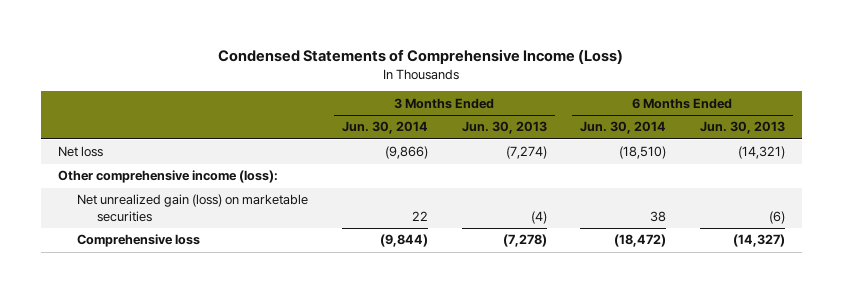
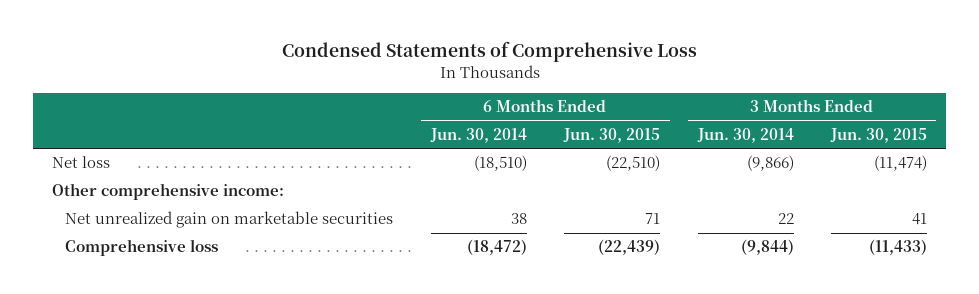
- Condensed Statements of Comprehensive Income (Loss)
+ Condensed Statements of Comprehensive Loss
- | 3 Months Ended Jun. 30, 2014 | 3 Months Ended Jun. 30, 2013 | 6 Months Ended Jun. 30, 2014 | 6 Months Ended Jun. 30, 2013
+ | 6 Months Ended Jun. 30, 2014 | 6 Months Ended Jun. 30, 2015 | 3 Months Ended Jun. 30, 2014 | 3 Months Ended Jun. 30, 2015
- Other comprehensive income (loss):
- Net unrealized gain (loss) on marketable securities | 22 | (4) | 38 | (6)
+ Other comprehensive income:
+ Net unrealized gain on marketable securities | 38 | 71 | 22 | 41

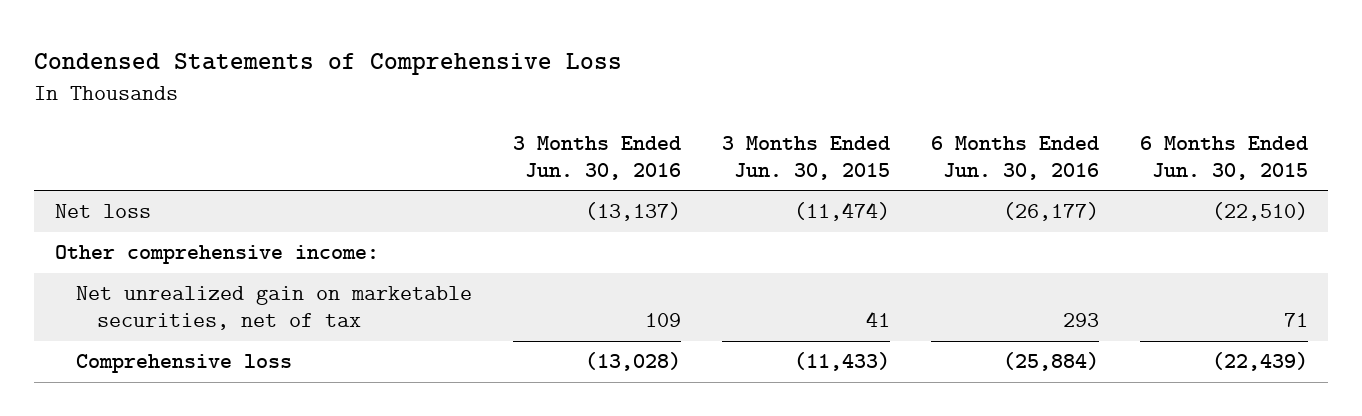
- | 6 Months Ended Jun. 30, 2014 | 6 Months Ended Jun. 30, 2015 | 3 Months Ended Jun. 30, 2014 | 3 Months Ended Jun. 30, 2015
+ | 3 Months Ended Jun. 30, 2016 | 3 Months Ended Jun. 30, 2015 | 6 Months Ended Jun. 30, 2016 | 6 Months Ended Jun. 30, 2015
- Net unrealized gain on marketable securities | 38 | 71 | 22 | 41
+ Net unrealized gain on marketable securities, net of tax | 109 | 41 | 293 | 71

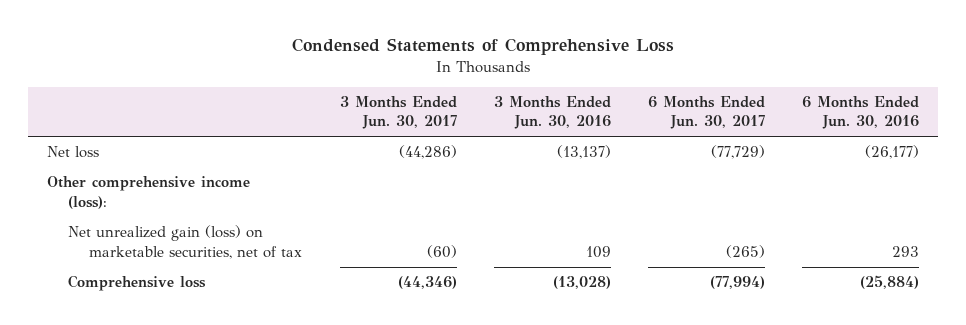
- | 3 Months Ended Jun. 30, 2016 | 3 Months Ended Jun. 30, 2015 | 6 Months Ended Jun. 30, 2016 | 6 Months Ended Jun. 30, 2015
+ | 3 Months Ended Jun. 30, 2017 | 3 Months Ended Jun. 30, 2016 | 6 Months Ended Jun. 30, 2017 | 6 Months Ended Jun. 30, 2016
- Other comprehensive income:
- Net unrealized gain on marketable securities, net of tax | 109 | 41 | 293 | 71
+ Other comprehensive income (loss):
+ Net unrealized gain (loss) on marketable securities, net of tax | (60) | 109 | (265) | 293

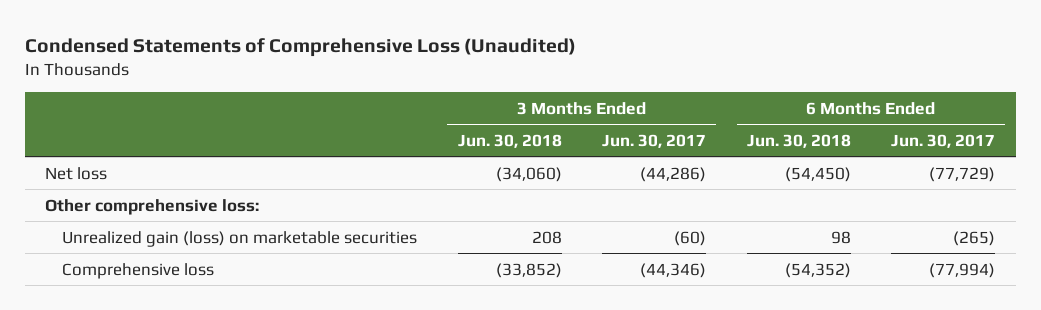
- Condensed Statements of Comprehensive Loss
+ Condensed Statements of Comprehensive Loss (Unaudited)
- | 3 Months Ended Jun. 30, 2017 | 3 Months Ended Jun. 30, 2016 | 6 Months Ended Jun. 30, 2017 | 6 Months Ended Jun. 30, 2016
+ | 3 Months Ended Jun. 30, 2018 | 3 Months Ended Jun. 30, 2017 | 6 Months Ended Jun. 30, 2018 | 6 Months Ended Jun. 30, 2017
- Other comprehensive income (loss):
- Net unrealized gain (loss) on marketable securities, net of tax | (60) | 109 | (265) | 293
+ Other comprehensive loss:
+ Unrealized gain (loss) on marketable securities | 208 | (60) | 98 | (265)

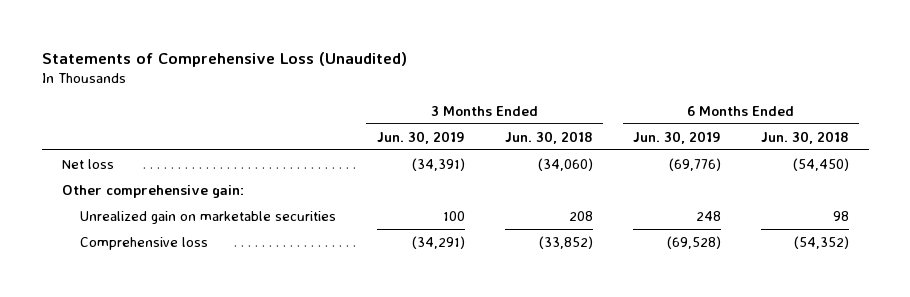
- Condensed Statements of Comprehensive Loss (Unaudited)
+ Statements of Comprehensive Loss (Unaudited)
- | 3 Months Ended Jun. 30, 2018 | 3 Months Ended Jun. 30, 2017 | 6 Months Ended Jun. 30, 2018 | 6 Months Ended Jun. 30, 2017
+ | 3 Months Ended Jun. 30, 2019 | 3 Months Ended Jun. 30, 2018 | 6 Months Ended Jun. 30, 2019 | 6 Months Ended Jun. 30, 2018
- Other comprehensive loss:
- Unrealized gain (loss) on marketable securities | 208 | (60) | 98 | (265)
+ Other comprehensive gain:
+ Unrealized gain on marketable securities | 100 | 208 | 248 | 98

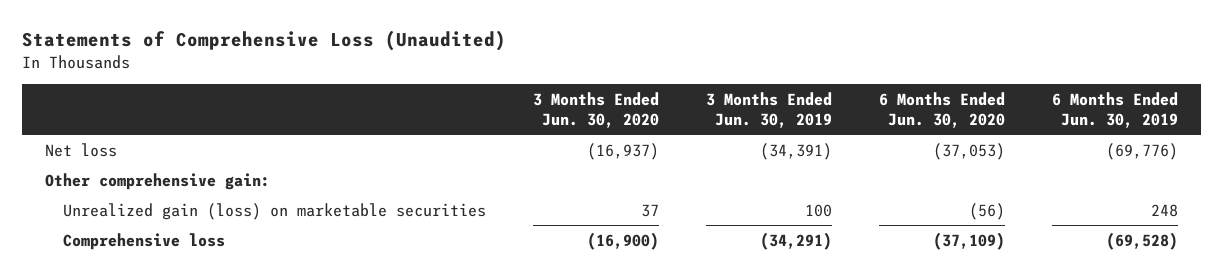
- | 3 Months Ended Jun. 30, 2019 | 3 Months Ended Jun. 30, 2018 | 6 Months Ended Jun. 30, 2019 | 6 Months Ended Jun. 30, 2018
+ | 3 Months Ended Jun. 30, 2020 | 3 Months Ended Jun. 30, 2019 | 6 Months Ended Jun. 30, 2020 | 6 Months Ended Jun. 30, 2019
- Unrealized gain on marketable securities | 100 | 208 | 248 | 98
+ Unrealized gain (loss) on marketable securities | 37 | 100 | (56) | 248

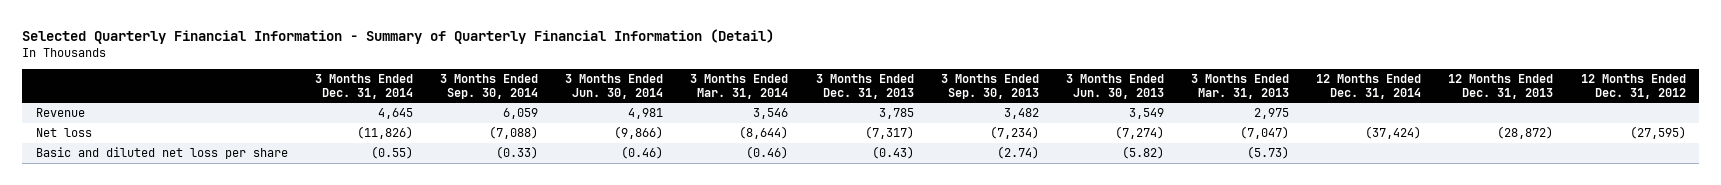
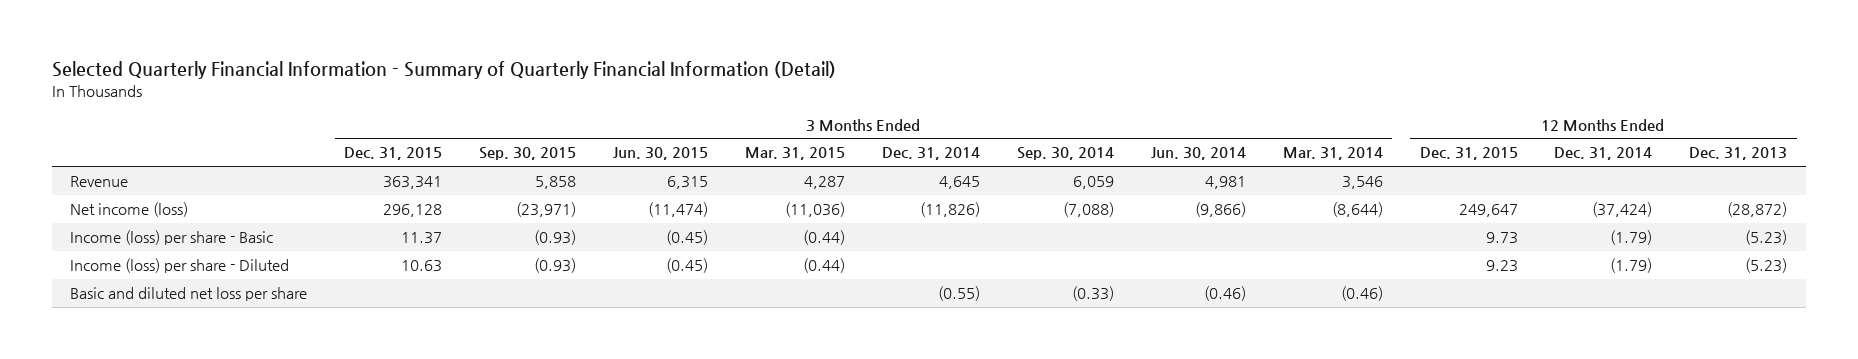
- | 3 Months Ended Dec. 31, 2014 | 3 Months Ended Sep. 30, 2014 | 3 Months Ended Jun. 30, 2014 | 3 Months Ended Mar. 31, 2014 | 3 Months Ended Dec. 31, 2013 | 3 Months Ended Sep. 30, 2013 | 3 Months Ended Jun. 30, 2013 | 3 Months Ended Mar. 31, 2013 | 12 Months Ended Dec. 31, 2014 | 12 Months Ended Dec. 31, 2013 | 12 Months Ended Dec. 31, 2012
+ | 3 Months Ended Dec. 31, 2015 | 3 Months Ended Sep. 30, 2015 | 3 Months Ended Jun. 30, 2015 | 3 Months Ended Mar. 31, 2015 | 3 Months Ended Dec. 31, 2014 | 3 Months Ended Sep. 30, 2014 | 3 Months Ended Jun. 30, 2014 | 3 Months Ended Mar. 31, 2014 | 12 Months Ended Dec. 31, 2015 | 12 Months Ended Dec. 31, 2014 | 12 Months Ended Dec. 31, 2013
- Net loss | (11,826) | (7,088) | (9,866) | (8,644) | (7,317) | (7,234) | (7,274) | (7,047) | (37,424) | (28,872) | (27,595)
+ Net income (loss) | 296,128 | (23,971) | (11,474) | (11,036) | (11,826) | (7,088) | (9,866) | (8,644) | 249,647 | (37,424) | (28,872)
+ Income (loss) per share - Basic | 11.37 | (0.93) | (0.45) | (0.44) | | | | | 9.73 | (1.79) | (5.23)
+ Income (loss) per share - Diluted | 10.63 | (0.93) | (0.45) | (0.44) | | | | | 9.23 | (1.79) | (5.23)

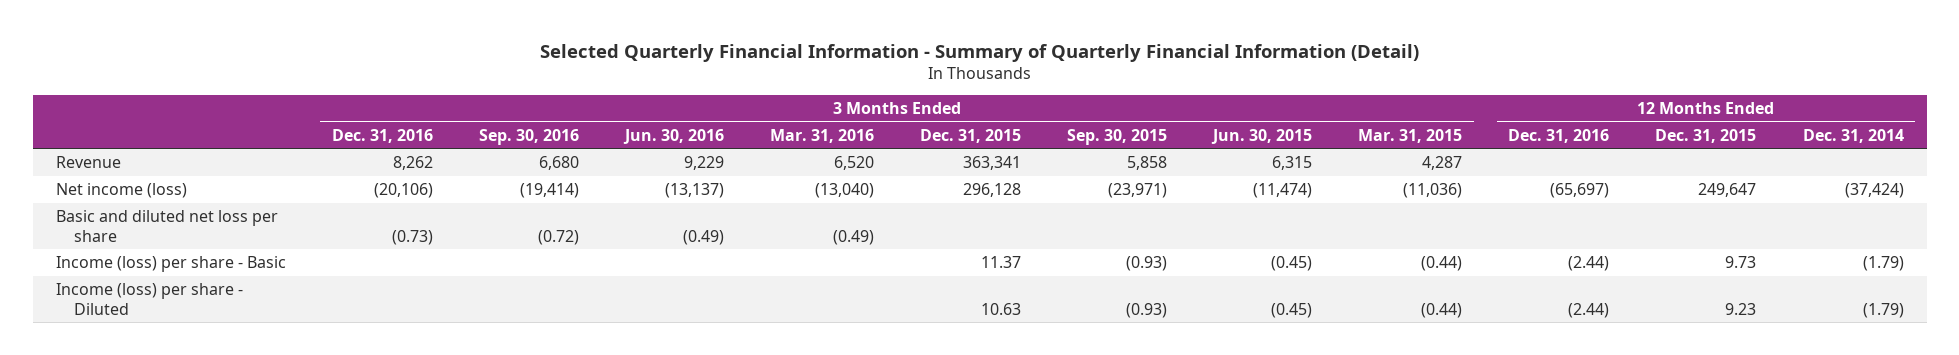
- | 3 Months Ended Dec. 31, 2015 | 3 Months Ended Sep. 30, 2015 | 3 Months Ended Jun. 30, 2015 | 3 Months Ended Mar. 31, 2015 | 3 Months Ended Dec. 31, 2014 | 3 Months Ended Sep. 30, 2014 | 3 Months Ended Jun. 30, 2014 | 3 Months Ended Mar. 31, 2014 | 12 Months Ended Dec. 31, 2015 | 12 Months Ended Dec. 31, 2014 | 12 Months Ended Dec. 31, 2013
+ | 3 Months Ended Dec. 31, 2016 | 3 Months Ended Sep. 30, 2016 | 3 Months Ended Jun. 30, 2016 | 3 Months Ended Mar. 31, 2016 | 3 Months Ended Dec. 31, 2015 | 3 Months Ended Sep. 30, 2015 | 3 Months Ended Jun. 30, 2015 | 3 Months Ended Mar. 31, 2015 | 12 Months Ended Dec. 31, 2016 | 12 Months Ended Dec. 31, 2015 | 12 Months Ended Dec. 31, 2014
moved up: Basic and diluted net loss per share | (0.73) | (0.72) | (0.49) | (0.49) | | | | | | |

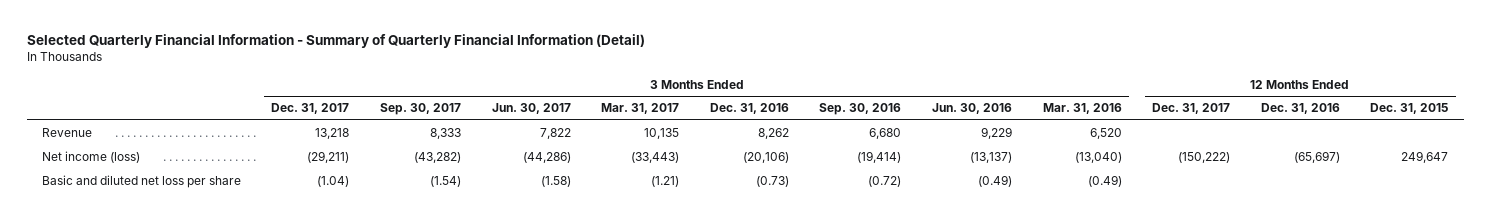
- | 3 Months Ended Dec. 31, 2016 | 3 Months Ended Sep. 30, 2016 | 3 Months Ended Jun. 30, 2016 | 3 Months Ended Mar. 31, 2016 | 3 Months Ended Dec. 31, 2015 | 3 Months Ended Sep. 30, 2015 | 3 Months Ended Jun. 30, 2015 | 3 Months Ended Mar. 31, 2015 | 12 Months Ended Dec. 31, 2016 | 12 Months Ended Dec. 31, 2015 | 12 Months Ended Dec. 31, 2014
+ | 3 Months Ended Dec. 31, 2017 | 3 Months Ended Sep. 30, 2017 | 3 Months Ended Jun. 30, 2017 | 3 Months Ended Mar. 31, 2017 | 3 Months Ended Dec. 31, 2016 | 3 Months Ended Sep. 30, 2016 | 3 Months Ended Jun. 30, 2016 | 3 Months Ended Mar. 31, 2016 | 12 Months Ended Dec. 31, 2017 | 12 Months Ended Dec. 31, 2016 | 12 Months Ended Dec. 31, 2015
- Income (loss) per share - Basic | | | | | 11.37 | (0.93) | (0.45) | (0.44) | (2.44) | 9.73 | (1.79)
- Income (loss) per share - Diluted | | | | | 10.63 | (0.93) | (0.45) | (0.44) | (2.44) | 9.23 | (1.79)

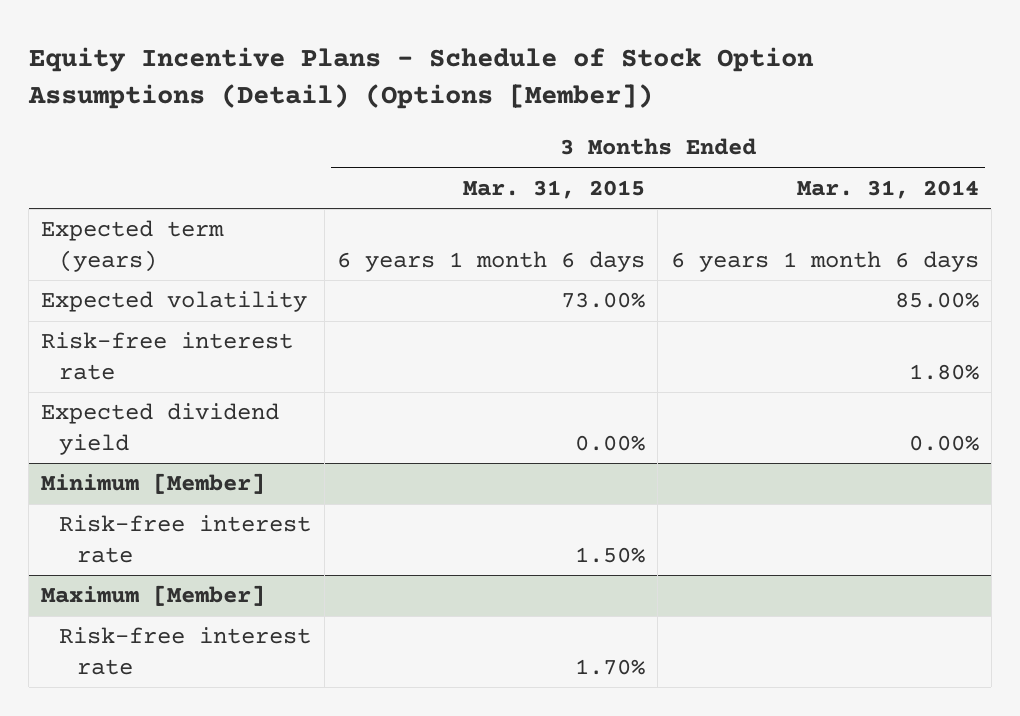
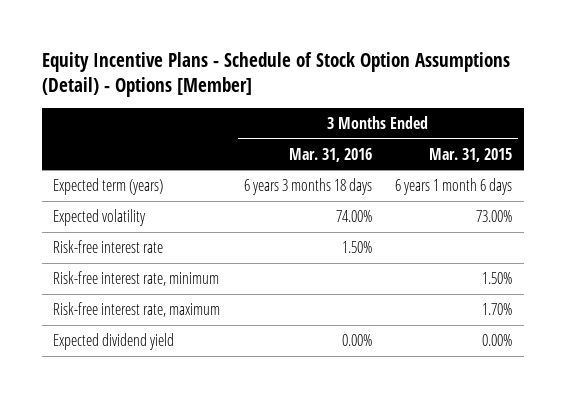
- Equity Incentive Plans - Schedule of Stock Option Assumptions (Detail) (Options [Member])
+ Equity Incentive Plans - Schedule of Stock Option Assumptions (Detail) - Options [Member]
- | 3 Months Ended Mar. 31, 2015 | 3 Months Ended Mar. 31, 2014
+ | 3 Months Ended Mar. 31, 2016 | 3 Months Ended Mar. 31, 2015
+ Risk-free interest rate, minimum | | 1.50%
+ Risk-free interest rate, maximum | | 1.70%
- Minimum [Member]
- Risk-free interest rate | 1.50% |
- Maximum [Member]
- Risk-free interest rate | 1.70% |

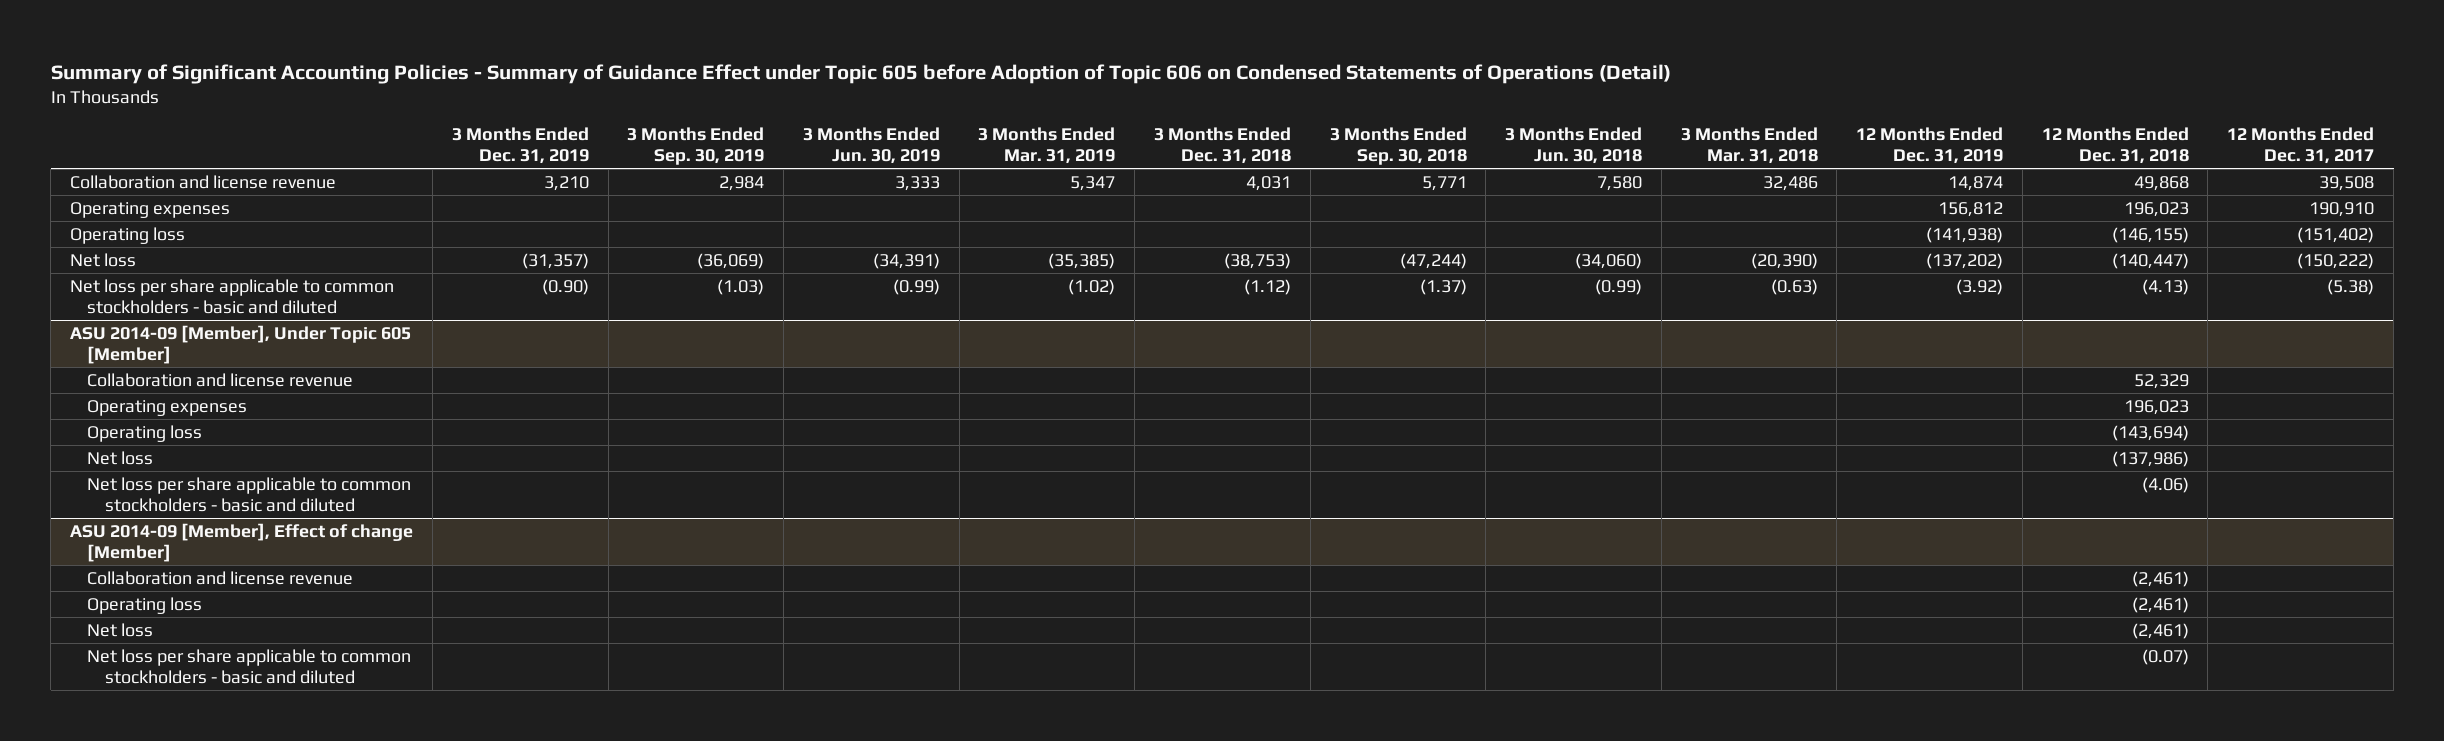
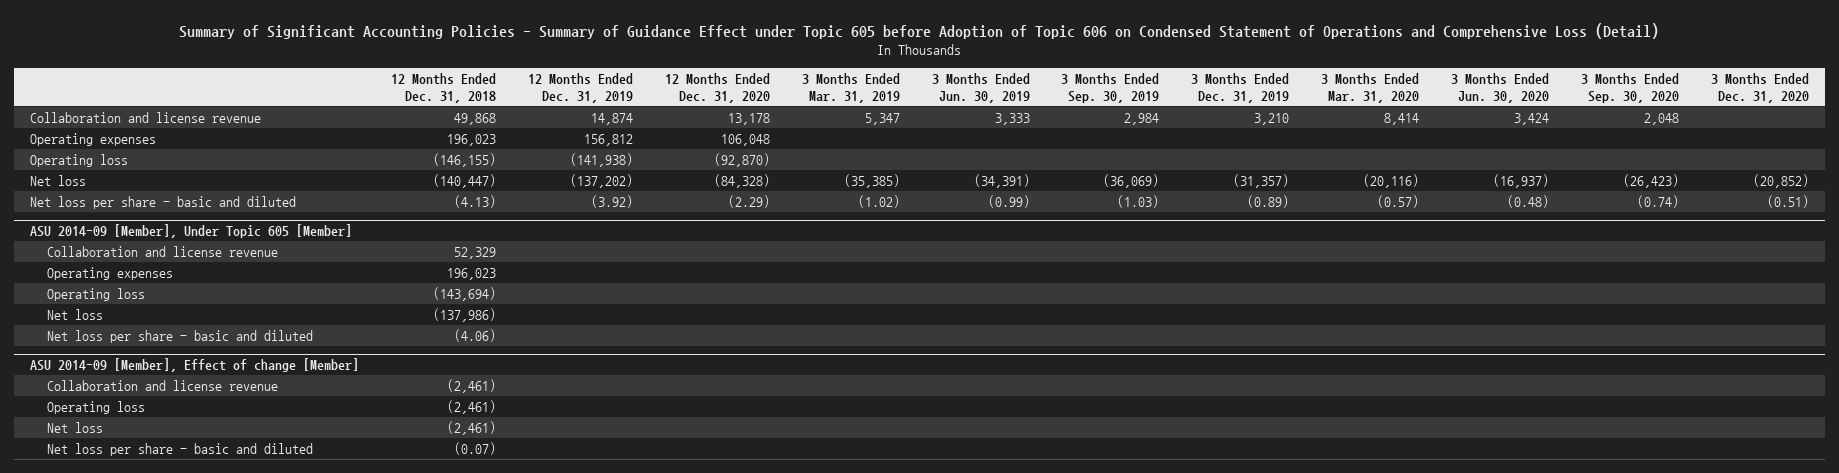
- Summary of Significant Accounting Policies - Summary of Guidance Effect under Topic 605 before Adoption of Topic 606 on Condensed Statements of Operations (Detail)
+ Summary of Significant Accounting Policies - Summary of Guidance Effect under Topic 605 before Adoption of Topic 606 on Condensed Statement of Operations and Comprehensive Loss (Detail)
- | 3 Months Ended Dec. 31, 2019 | 3 Months Ended Sep. 30, 2019 | 3 Months Ended Jun. 30, 2019 | 3 Months Ended Mar. 31, 2019 | 3 Months Ended Dec. 31, 2018 | 3 Months Ended Sep. 30, 2018 | 3 Months Ended Jun. 30, 2018 | 3 Months Ended Mar. 31, 2018 | 12 Months Ended Dec. 31, 2019 | 12 Months Ended Dec. 31, 2018 | 12 Months Ended Dec. 31, 2017
+ | 12 Months Ended Dec. 31, 2018 | 12 Months Ended Dec. 31, 2019 | 12 Months Ended Dec. 31, 2020 | 3 Months Ended Mar. 31, 2019 | 3 Months Ended Jun. 30, 2019 | 3 Months Ended Sep. 30, 2019 | 3 Months Ended Dec. 31, 2019 | 3 Months Ended Mar. 31, 2020 | 3 Months Ended Jun. 30, 2020 | 3 Months Ended Sep. 30, 2020 | 3 Months Ended Dec. 31, 2020
- Net loss per share applicable to common stockholders - basic and diluted | (0.90) | (1.03) | (0.99) | (1.02) | (1.12) | (1.37) | (0.99) | (0.63) | (3.92) | (4.13) | (5.38)
+ Net loss per share - basic and diluted | (4.13) | (3.92) | (2.29) | (1.02) | (0.99) | (1.03) | (0.89) | (0.57) | (0.48) | (0.74) | (0.51)
@ ASU 2014-09 [Member], Under Topic 605 [Member]
- Net loss per share applicable to common stockholders - basic and diluted | | | | | | | | | | (4.06) |
+ Net loss per share - basic and diluted | (4.06) | | | | | | | | | |
@ ASU 2014-09 [Member], Effect of change [Member]
- Net loss per share applicable to common stockholders - basic and diluted | | | | | | | | | | (0.07) |
+ Net loss per share - basic and diluted | (0.07) | | | | | | | | | |

